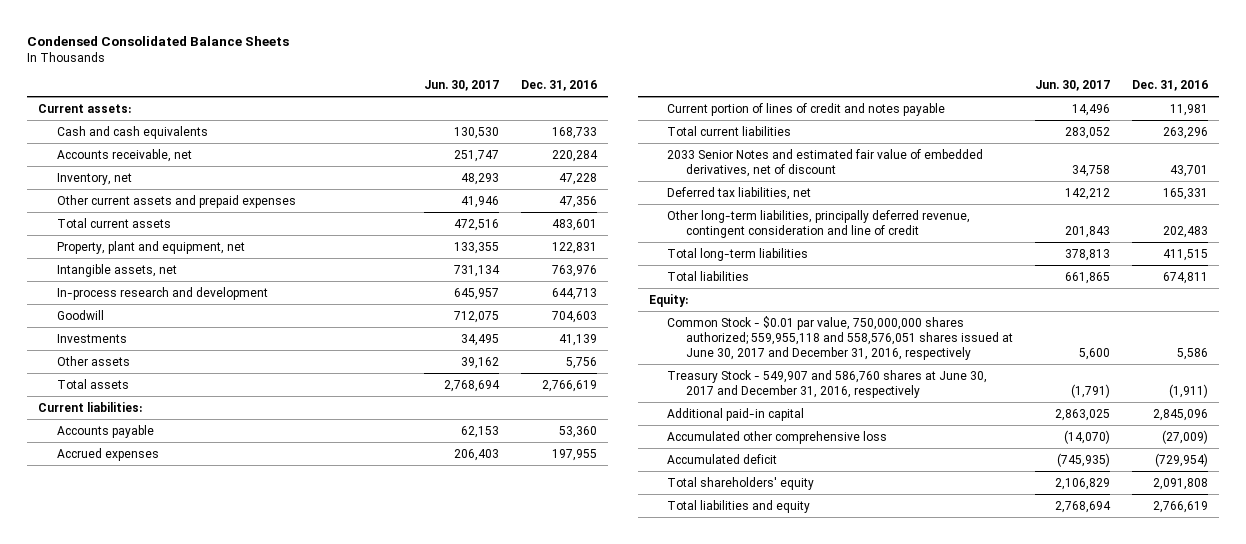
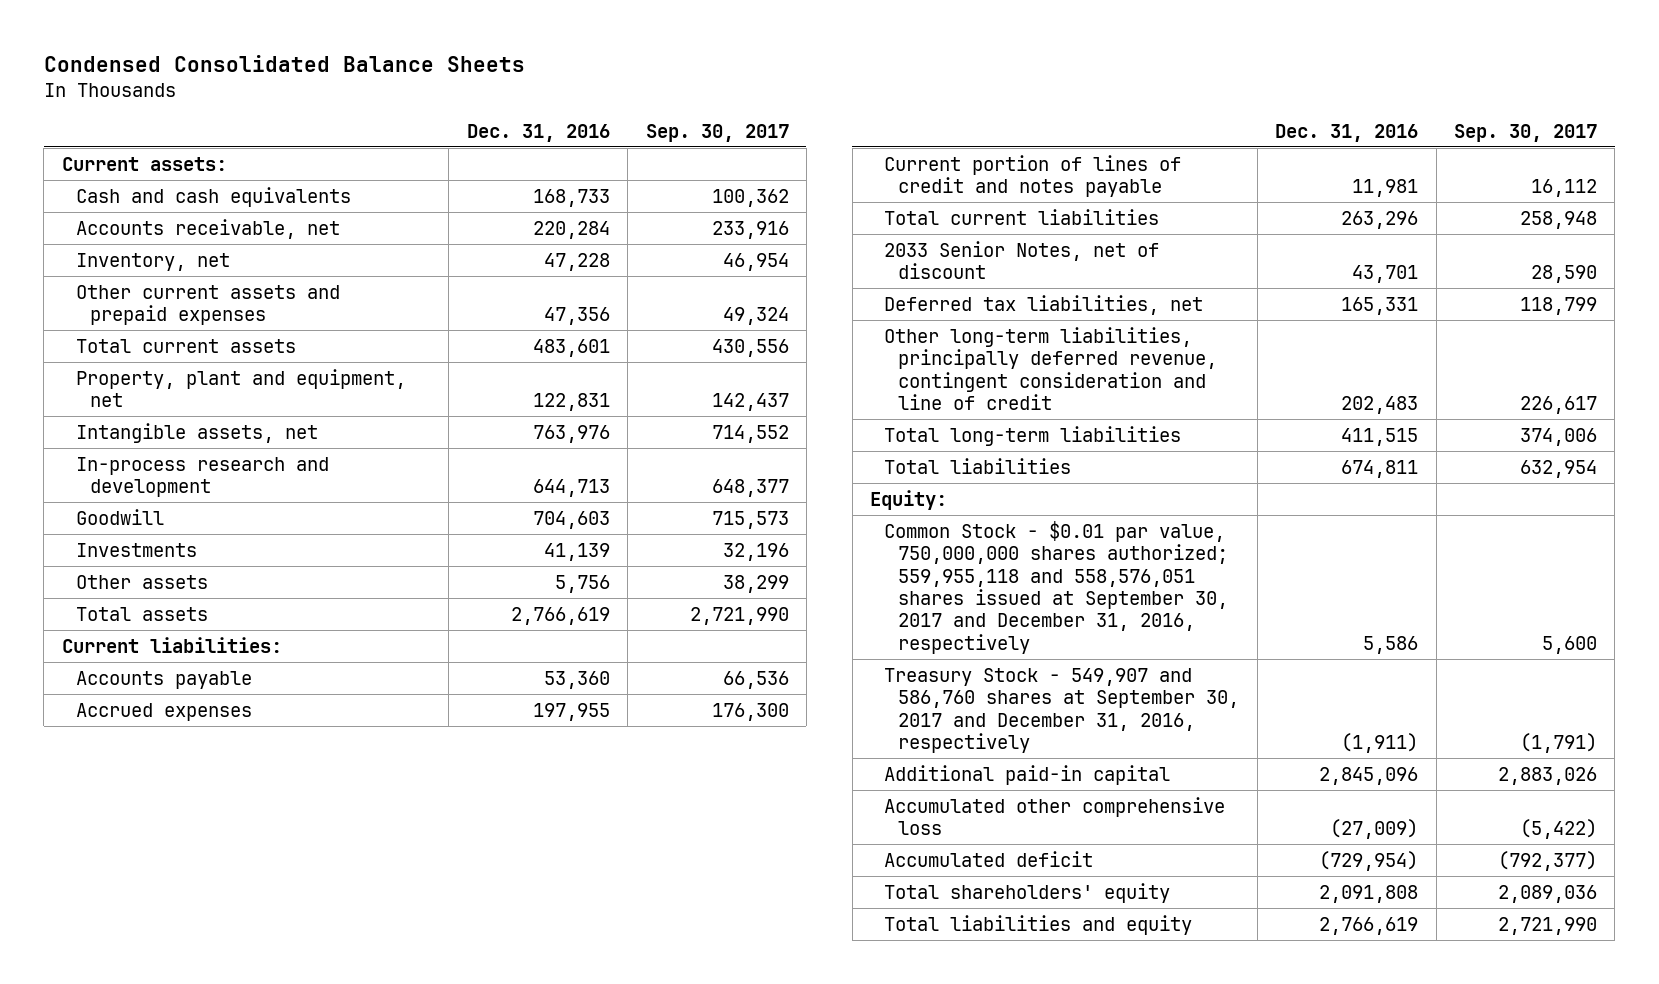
- | Jun. 30, 2017 | Dec. 31, 2016
+ | Dec. 31, 2016 | Sep. 30, 2017
- 2033 Senior Notes and estimated fair value of embedded derivatives, net of discount | 34,758 | 43,701
+ 2033 Senior Notes, net of discount | 43,701 | 28,590
- Common Stock - $0.01 par value, 750,000,000 shares authorized; 559,955,118 and 558,576,051 shares issued at June 30, 2017 and December 31, 2016, respectively | 5,600 | 5,586
- Treasury Stock - 549,907 and 586,760 shares at June 30, 2017 and December 31, 2016, respectively | (1,791) | (1,911)
+ Common Stock - $0.01 par value, 750,000,000 shares authorized; 559,955,118 and 558,576,051 shares issued at September 30, 2017 and December 31, 2016, respectively | 5,586 | 5,600
+ Treasury Stock - 549,907 and 586,760 shares at September 30, 2017 and December 31, 2016, respectively | (1,911) | (1,791)

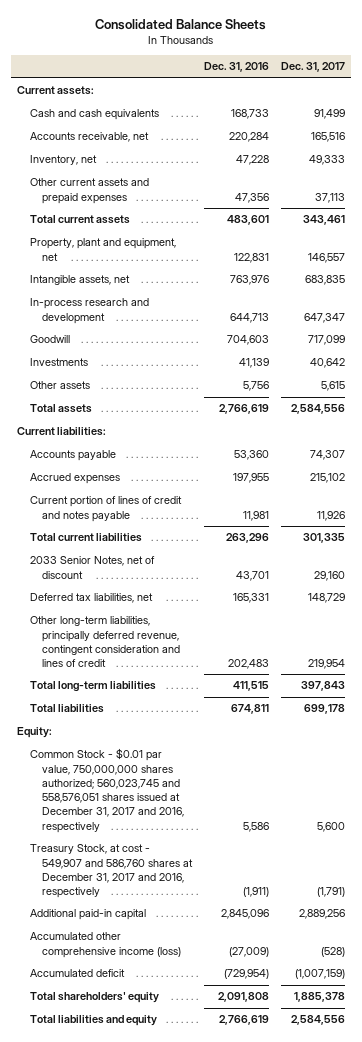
- Condensed Consolidated Balance Sheets
+ Consolidated Balance Sheets
- | Dec. 31, 2016 | Sep. 30, 2017
+ | Dec. 31, 2016 | Dec. 31, 2017
- Other long-term liabilities, principally deferred revenue, contingent consideration and line of credit | 202,483 | 226,617
+ Other long-term liabilities, principally deferred revenue, contingent consideration and lines of credit | 202,483 | 219,954
- Common Stock - $0.01 par value, 750,000,000 shares authorized; 559,955,118 and 558,576,051 shares issued at September 30, 2017 and December 31, 2016, respectively | 5,586 | 5,600
- Treasury Stock - 549,907 and 586,760 shares at September 30, 2017 and December 31, 2016, respectively | (1,911) | (1,791)
+ Common Stock - $0.01 par value, 750,000,000 shares authorized; 560,023,745 and 558,576,051 shares issued at December 31, 2017 and 2016, respectively | 5,586 | 5,600
+ Treasury Stock, at cost - 549,907 and 586,760 shares at December 31, 2017 and 2016, respectively | (1,911) | (1,791)
- Accumulated other comprehensive loss | (27,009) | (5,422)
+ Accumulated other comprehensive income (loss) | (27,009) | (528)

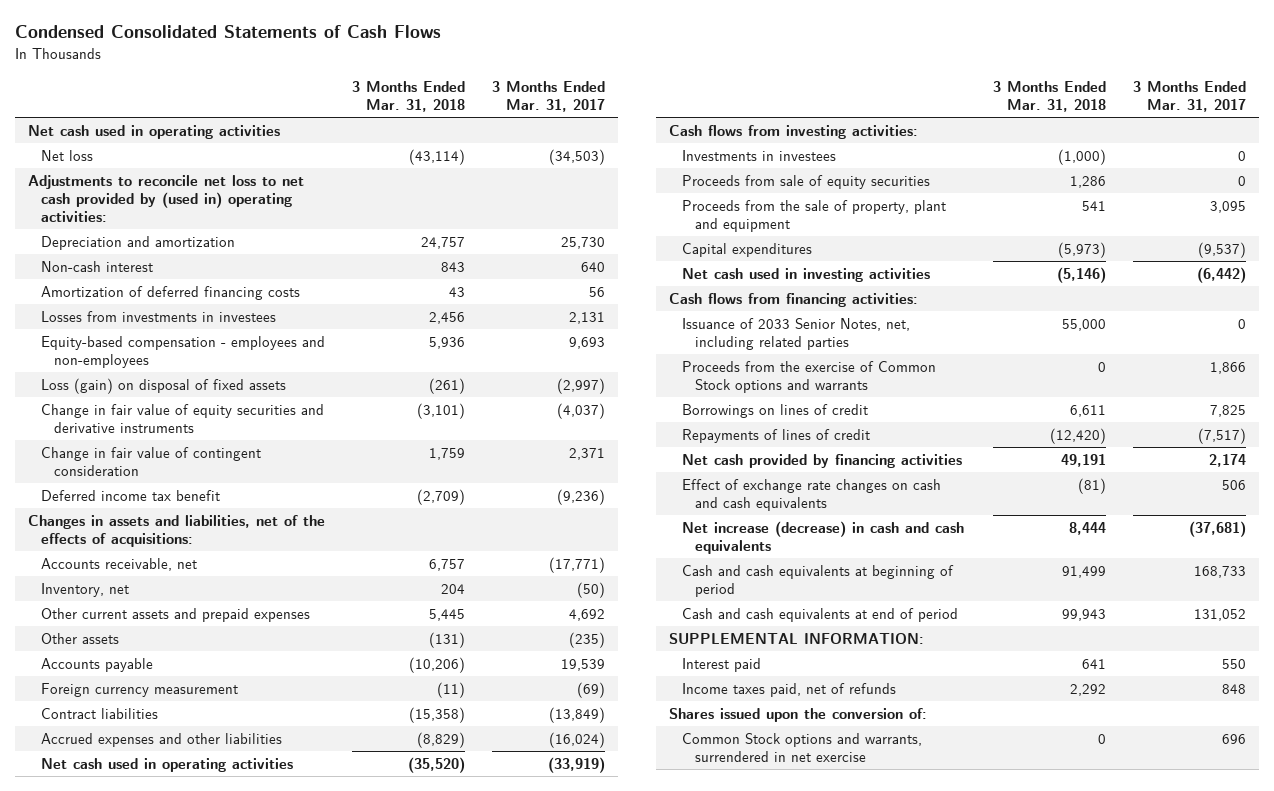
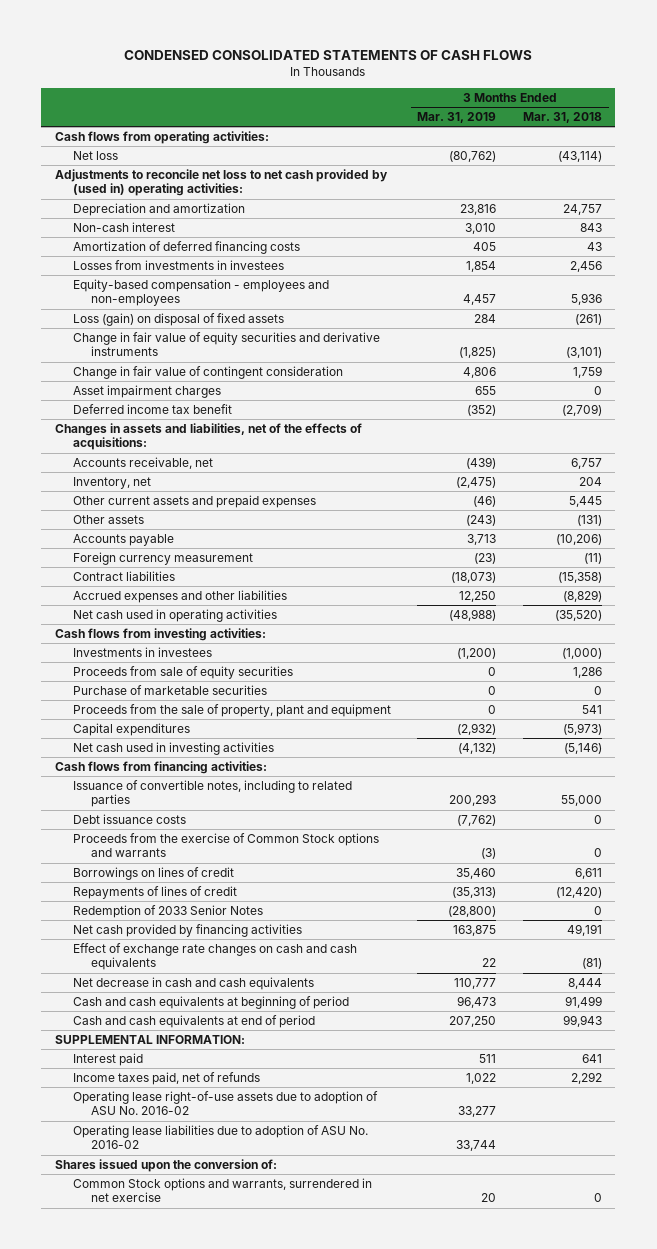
- Condensed Consolidated Statements of Cash Flows
+ CONDENSED CONSOLIDATED STATEMENTS OF CASH FLOWS
- | 3 Months Ended Mar. 31, 2018 | 3 Months Ended Mar. 31, 2017
+ | 3 Months Ended Mar. 31, 2019 | 3 Months Ended Mar. 31, 2018
- Net cash used in operating activities
+ Cash flows from operating activities:
+ Asset impairment charges | 655 | 0
+ Purchase of marketable securities | 0 | 0
- Issuance of 2033 Senior Notes, net, including related parties | 55,000 | 0
+ Issuance of convertible notes, including to related parties | 200,293 | 55,000
+ Debt issuance costs | (7,762) | 0
+ Redemption of 2033 Senior Notes | (28,800) | 0
- Net increase (decrease) in cash and cash equivalents | 8,444 | (37,681)
+ Net decrease in cash and cash equivalents | 110,777 | 8,444
+ Operating lease right-of-use assets due to adoption of ASU No. 2016-02 | 33,277 |
+ Operating lease liabilities due to adoption of ASU No. 2016-02 | 33,744 |

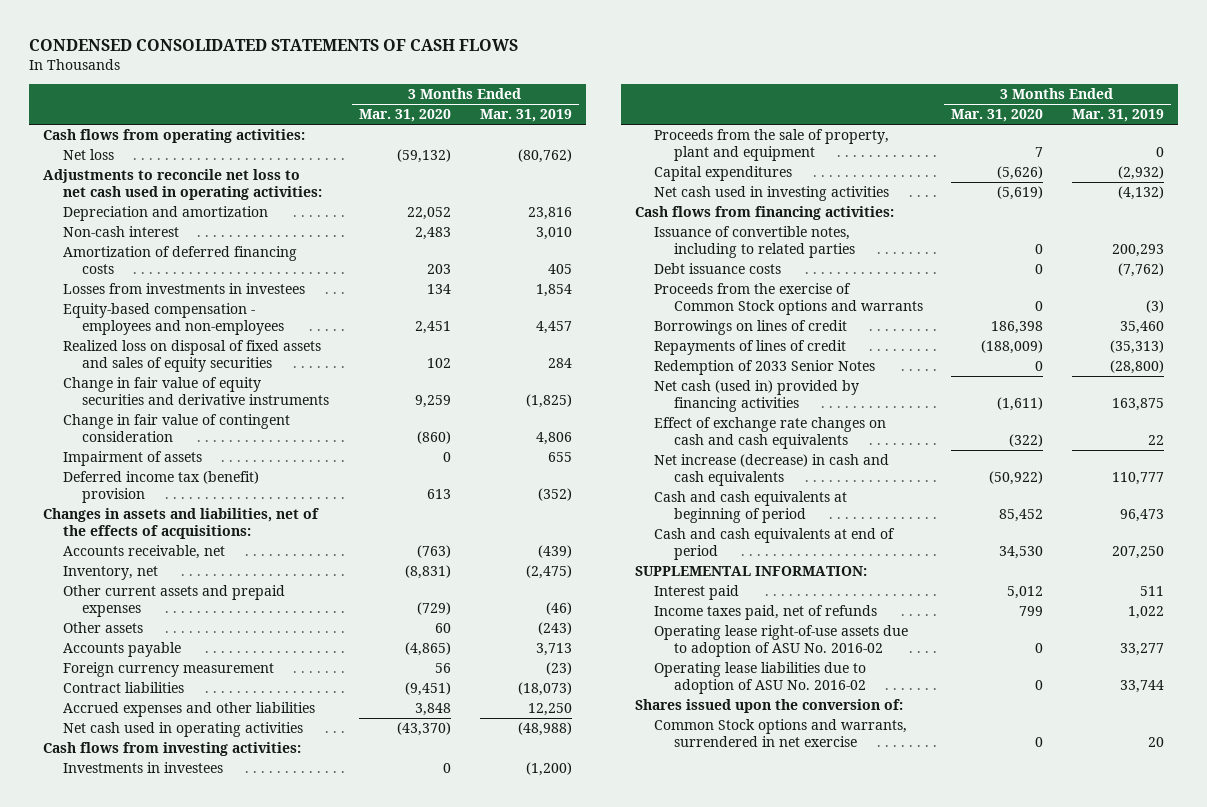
- | 3 Months Ended Mar. 31, 2019 | 3 Months Ended Mar. 31, 2018
+ | 3 Months Ended Mar. 31, 2020 | 3 Months Ended Mar. 31, 2019
- Adjustments to reconcile net loss to net cash provided by (used in) operating activities:
+ Adjustments to reconcile net loss to net cash used in operating activities:
- Loss (gain) on disposal of fixed assets | 284 | (261)
+ Realized loss on disposal of fixed assets and sales of equity securities | 102 | 284
- Asset impairment charges | 655 | 0
- Deferred income tax benefit | (352) | (2,709)
+ Impairment of assets | 0 | 655
+ Deferred income tax (benefit) provision | 613 | (352)
- Proceeds from sale of equity securities | 0 | 1,286
- Purchase of marketable securities | 0 | 0
- Net cash provided by financing activities | 163,875 | 49,191
+ Net cash (used in) provided by financing activities | (1,611) | 163,875
- Net decrease in cash and cash equivalents | 110,777 | 8,444
+ Net increase (decrease) in cash and cash equivalents | (50,922) | 110,777

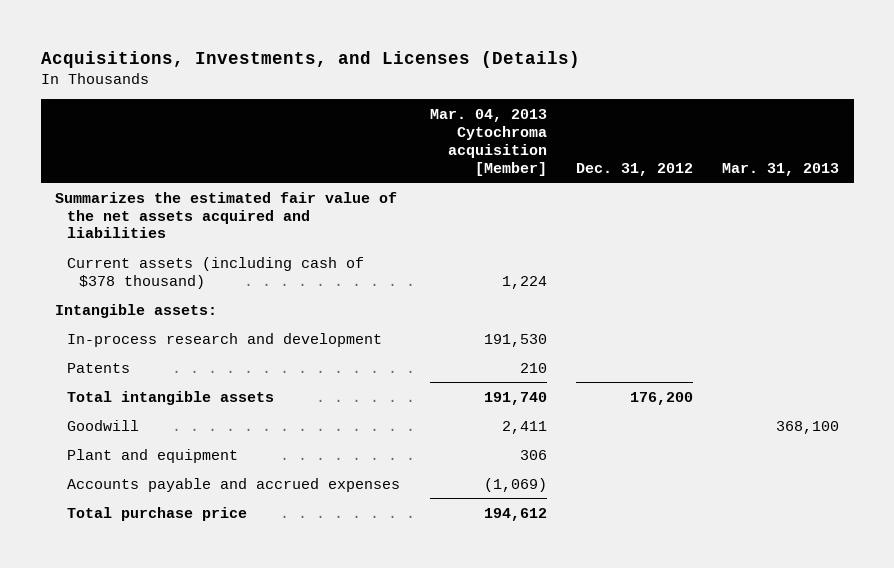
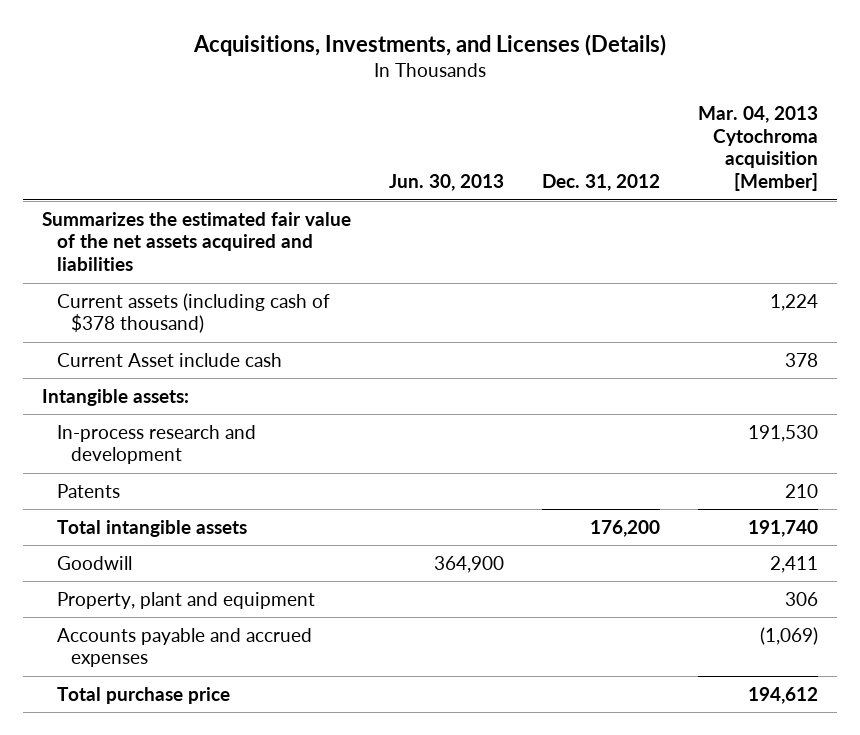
- | Mar. 04, 2013 Cytochroma acquisition [Member] | Dec. 31, 2012 | Mar. 31, 2013
+ | Jun. 30, 2013 | Dec. 31, 2012 | Mar. 04, 2013 Cytochroma acquisition [Member]
+ Current Asset include cash | | | 378
- Plant and equipment | 306 | |
+ Property, plant and equipment | | | 306

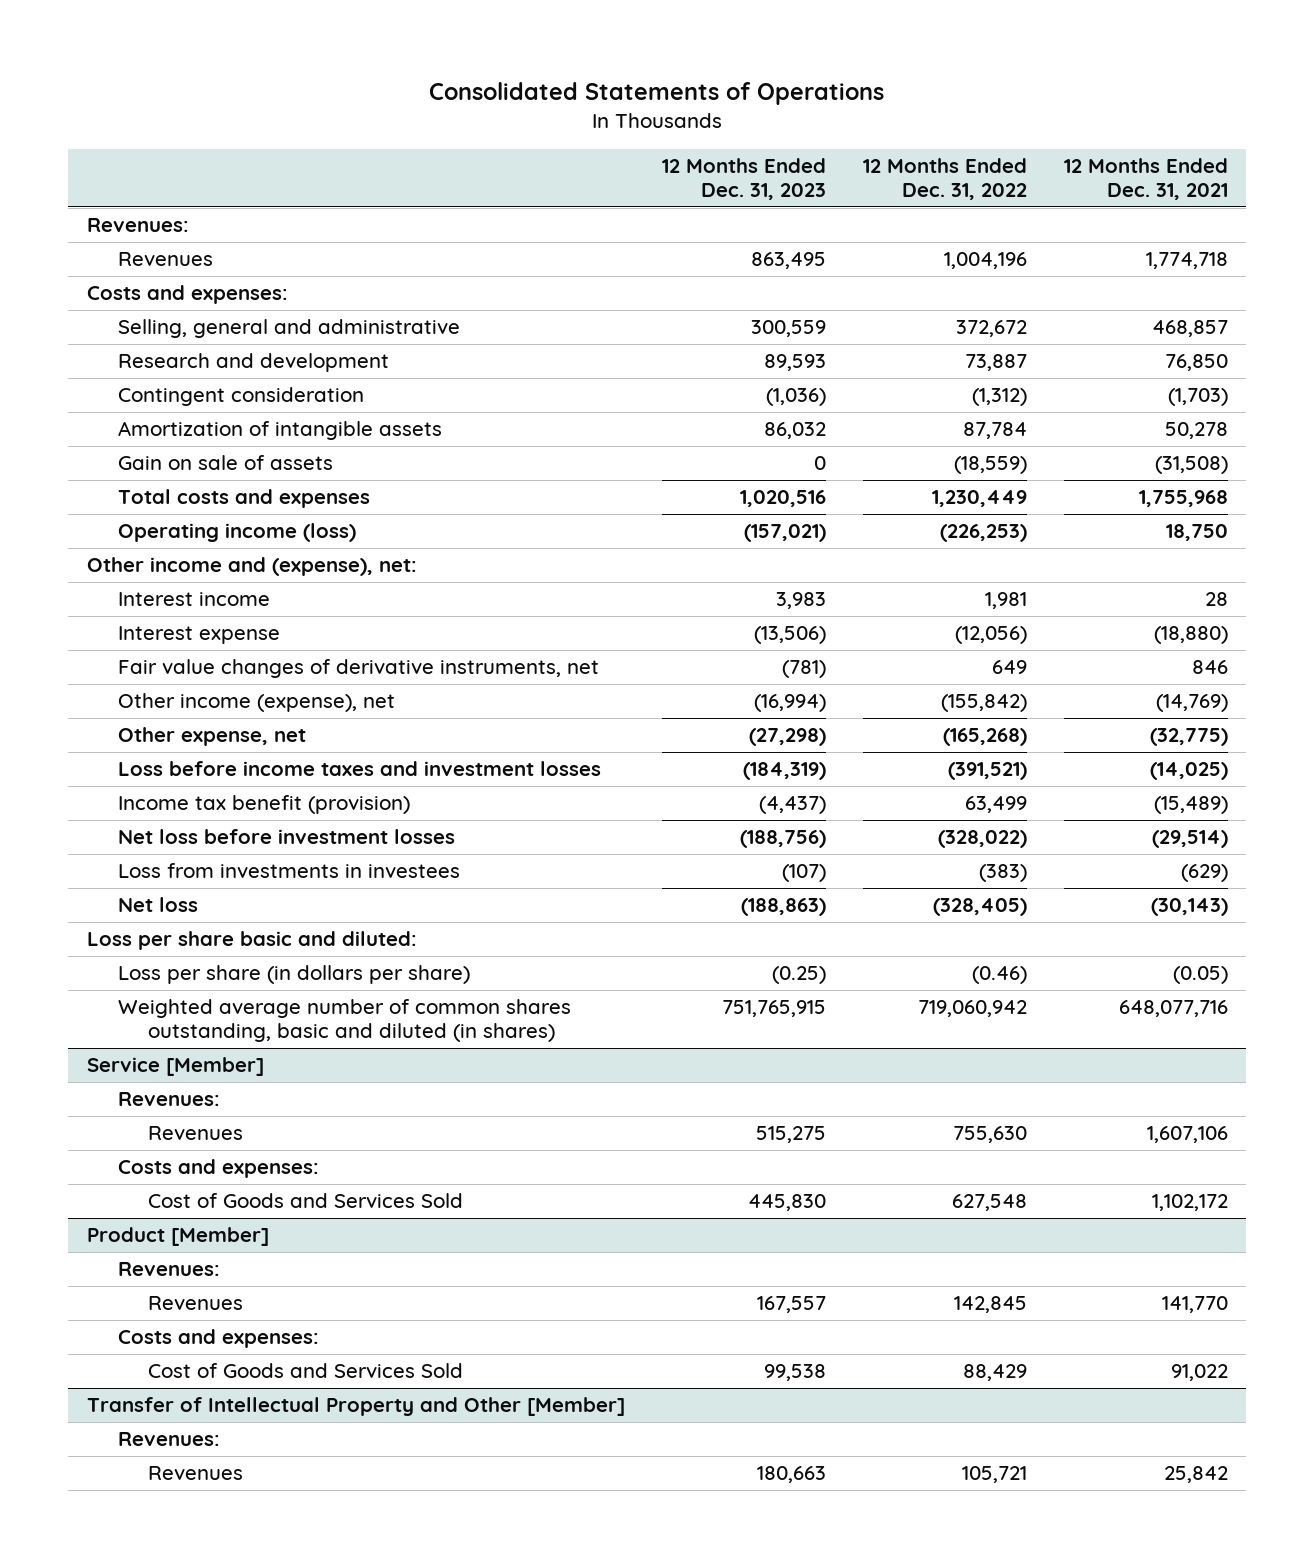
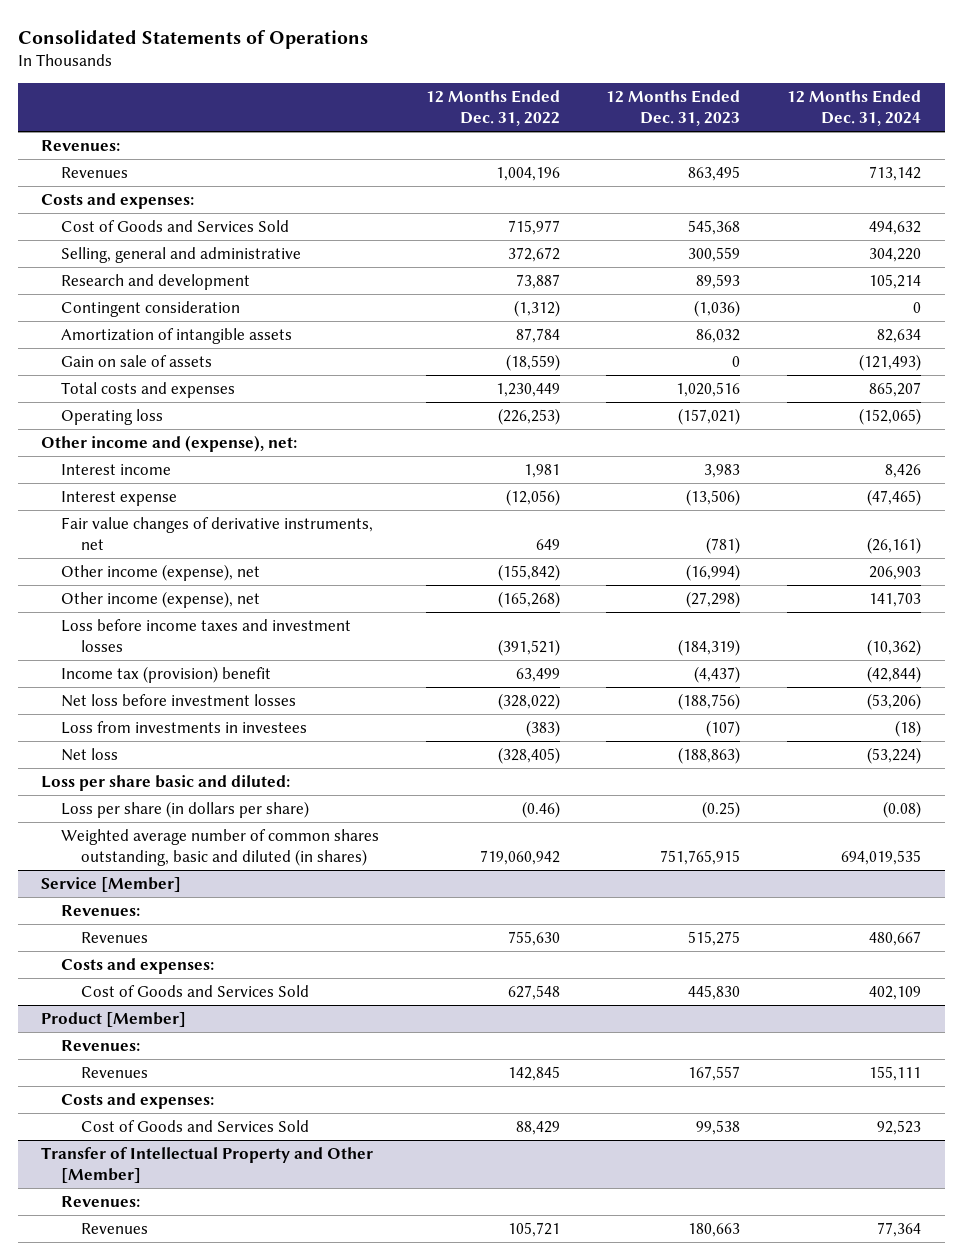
- | 12 Months Ended Dec. 31, 2023 | 12 Months Ended Dec. 31, 2022 | 12 Months Ended Dec. 31, 2021
+ | 12 Months Ended Dec. 31, 2022 | 12 Months Ended Dec. 31, 2023 | 12 Months Ended Dec. 31, 2024
+ Cost of Goods and Services Sold | 715,977 | 545,368 | 494,632
- Operating income (loss) | (157,021) | (226,253) | 18,750
+ Operating loss | (226,253) | (157,021) | (152,065)
- Other expense, net | (27,298) | (165,268) | (32,775)
+ Other income (expense), net | (165,268) | (27,298) | 141,703
- Income tax benefit (provision) | (4,437) | 63,499 | (15,489)
+ Income tax (provision) benefit | 63,499 | (4,437) | (42,844)

